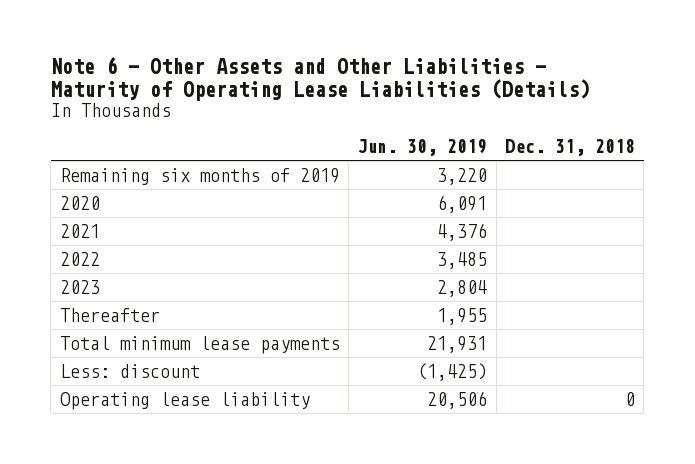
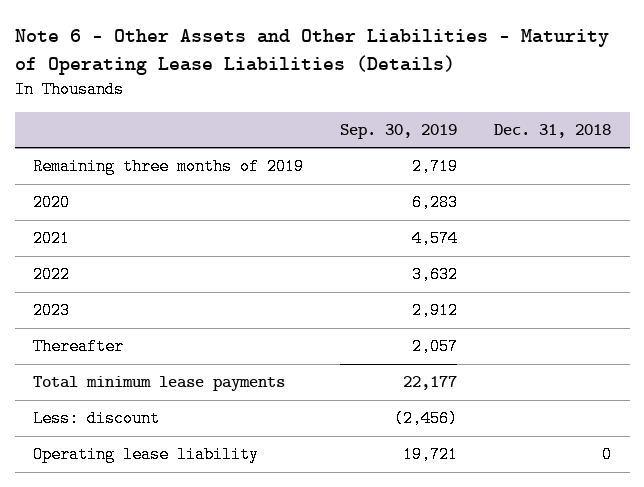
- | Jun. 30, 2019 | Dec. 31, 2018
+ | Sep. 30, 2019 | Dec. 31, 2018
- Remaining six months of 2019 | 3,220 |
+ Remaining three months of 2019 | 2,719 |

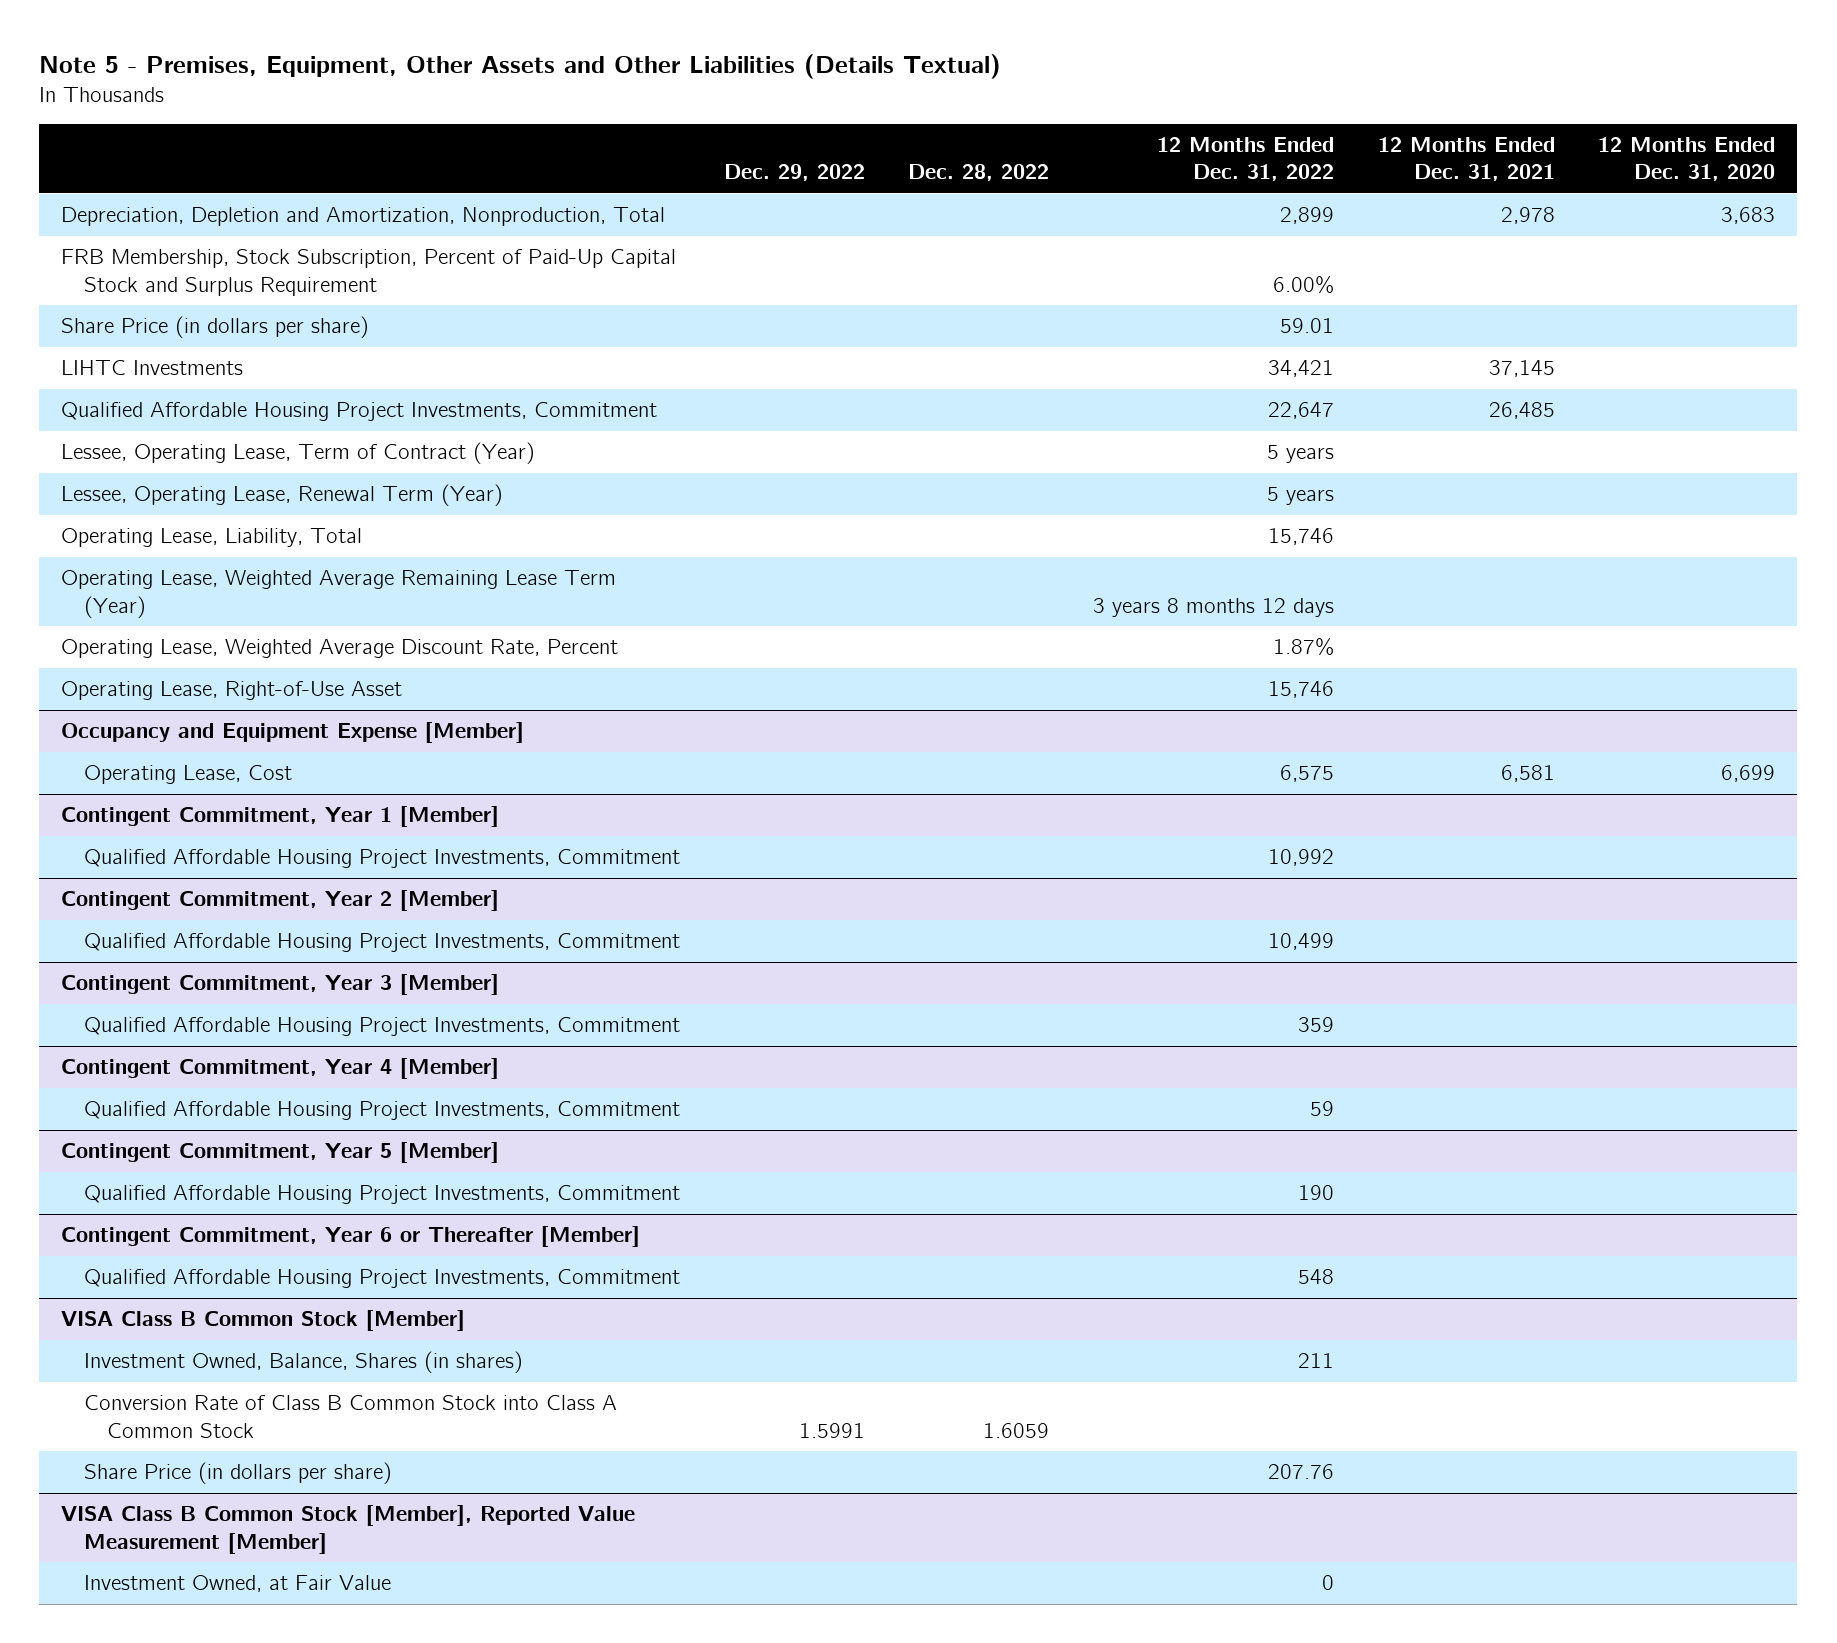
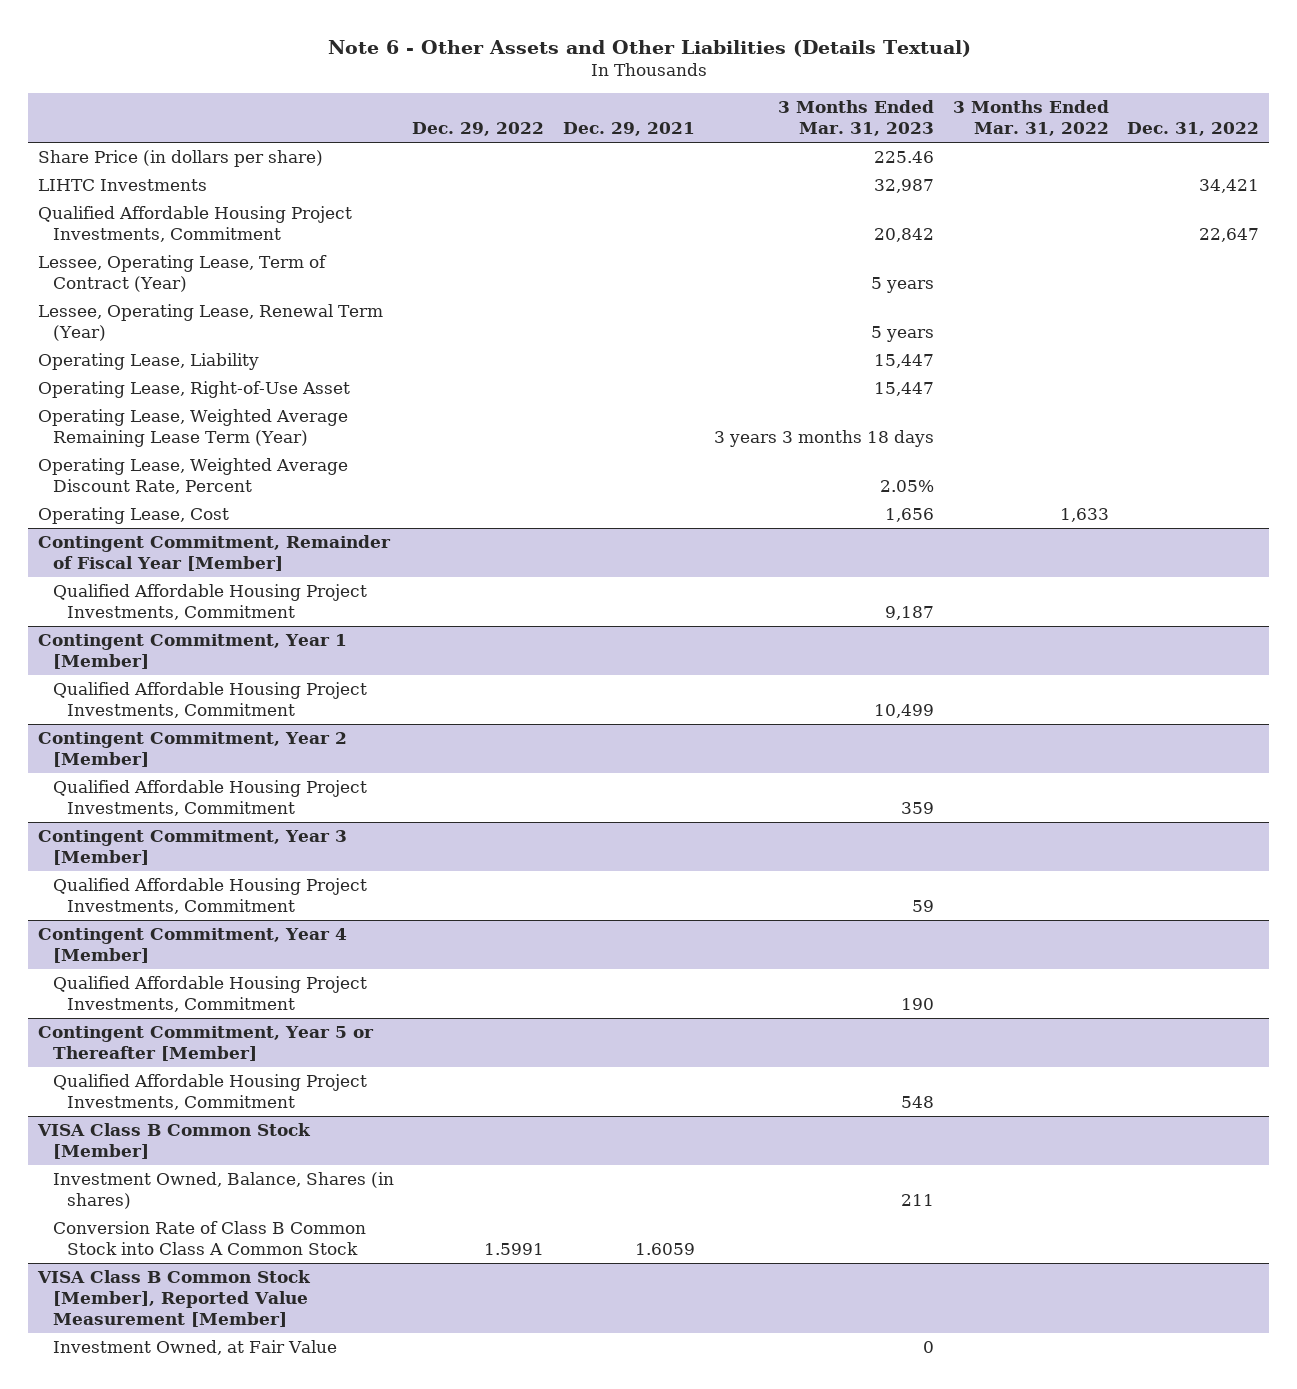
- Note 5 - Premises, Equipment, Other Assets and Other Liabilities (Details Textual)
+ Note 6 - Other Assets and Other Liabilities (Details Textual)
- | Dec. 29, 2022 | Dec. 28, 2022 | 12 Months Ended Dec. 31, 2022 | 12 Months Ended Dec. 31, 2021 | 12 Months Ended Dec. 31, 2020
+ | Dec. 29, 2022 | Dec. 29, 2021 | 3 Months Ended Mar. 31, 2023 | 3 Months Ended Mar. 31, 2022 | Dec. 31, 2022
- Depreciation, Depletion and Amortization, Nonproduction, Total | | | 2,899 | 2,978 | 3,683
- FRB Membership, Stock Subscription, Percent of Paid-Up Capital Stock and Surplus Requirement | | | 6.00% | |
- Operating Lease, Liability, Total | | | 15,746 | |
+ Operating Lease, Liability | | | 15,447 | |
moved up: Operating Lease, Right-of-Use Asset | | | 15,447 | |
- Occupancy and Equipment Expense [Member]
- Operating Lease, Cost | | | 6,575 | 6,581 | 6,699
+ Operating Lease, Cost | | | 1,656 | 1,633 |
+ Contingent Commitment, Remainder of Fiscal Year [Member]
+ Qualified Affordable Housing Project Investments, Commitment | | | 9,187 | |
- Contingent Commitment, Year 5 [Member]
- Qualified Affordable Housing Project Investments, Commitment | | | 190 | |
- Contingent Commitment, Year 6 or Thereafter [Member]
- Qualified Affordable Housing Project Investments, Commitment | | | 548 | |
+ Contingent Commitment, Year 5 or Thereafter [Member]
+ Qualified Affordable Housing Project Investments, Commitment | | | 548 | |
@ VISA Class B Common Stock [Member]
- Share Price (in dollars per share) | | | 207.76 | |

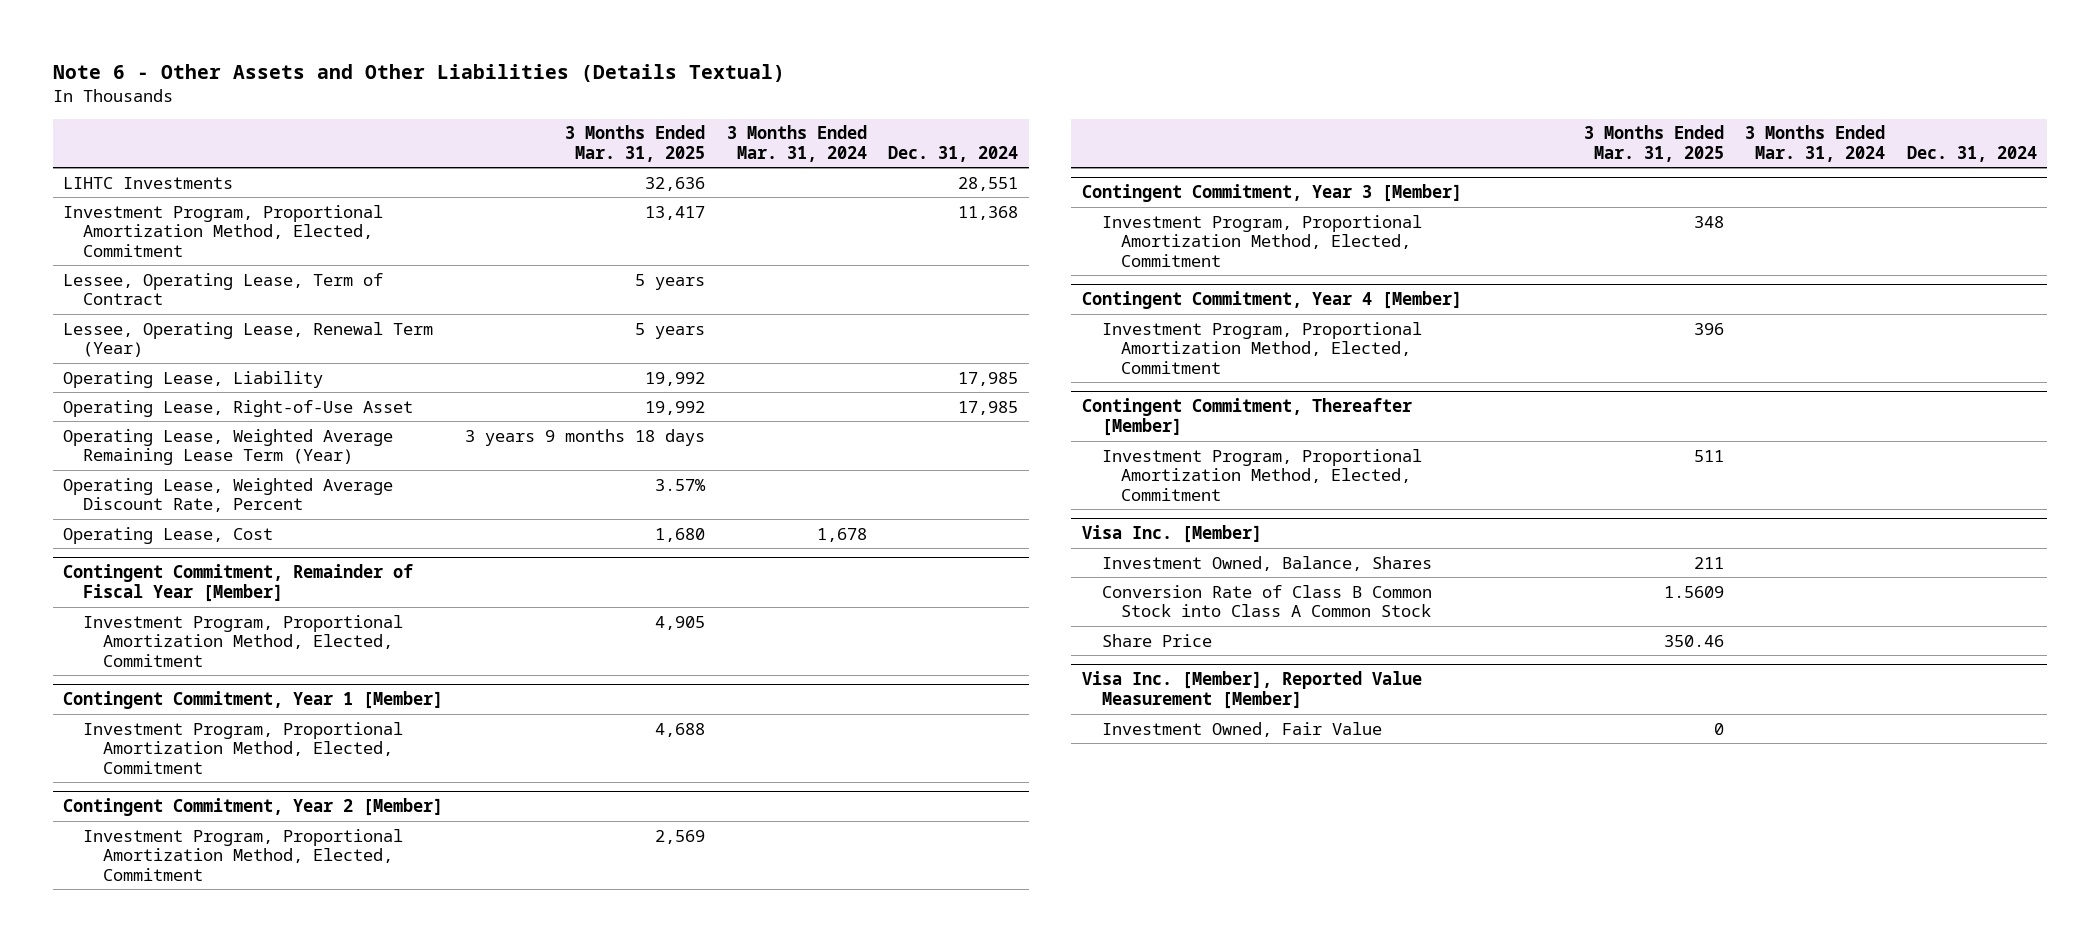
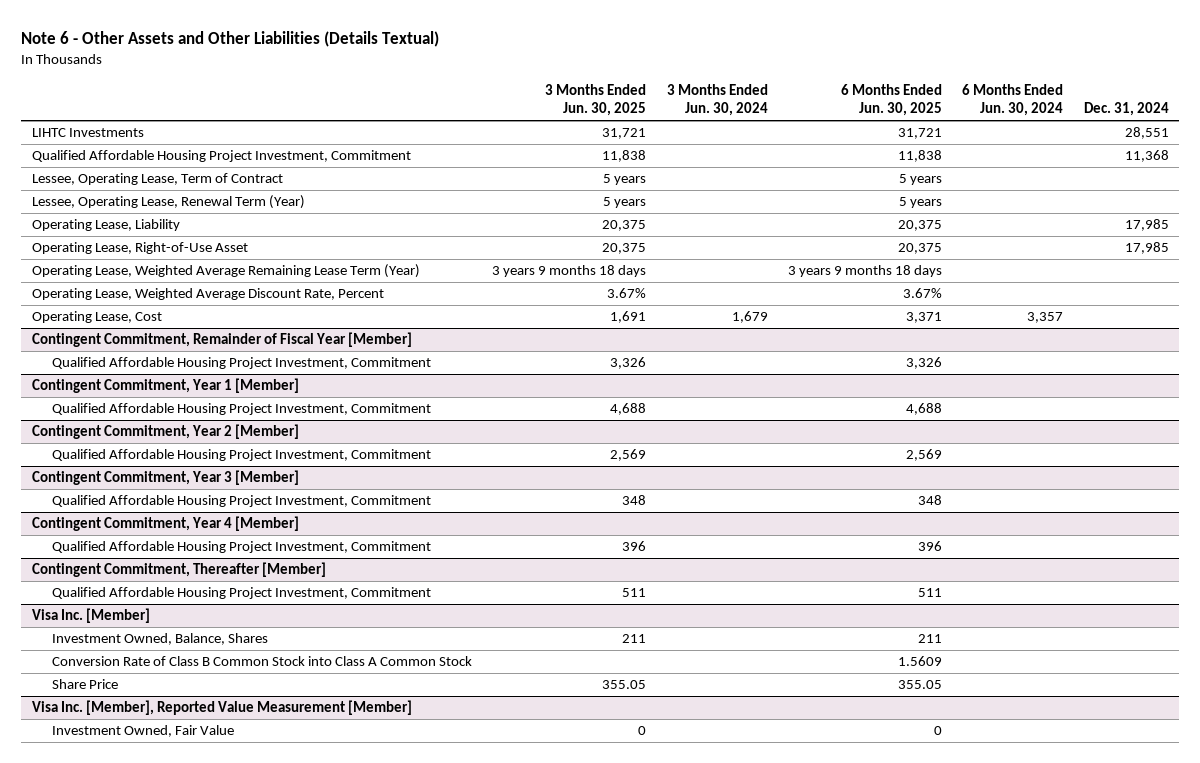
- | 3 Months Ended Mar. 31, 2025 | 3 Months Ended Mar. 31, 2024 | Dec. 31, 2024
+ | 3 Months Ended Jun. 30, 2025 | 3 Months Ended Jun. 30, 2024 | 6 Months Ended Jun. 30, 2025 | 6 Months Ended Jun. 30, 2024 | Dec. 31, 2024
- Investment Program, Proportional Amortization Method, Elected, Commitment | 13,417 | | 11,368
+ Qualified Affordable Housing Project Investment, Commitment | 11,838 | | 11,838 | | 11,368
@ Contingent Commitment, Remainder of Fiscal Year [Member]
- Investment Program, Proportional Amortization Method, Elected, Commitment | 4,905 | |
+ Qualified Affordable Housing Project Investment, Commitment | 3,326 | | 3,326 | |
@ Contingent Commitment, Year 1 [Member]
- Investment Program, Proportional Amortization Method, Elected, Commitment | 4,688 | |
+ Qualified Affordable Housing Project Investment, Commitment | 4,688 | | 4,688 | |
@ Contingent Commitment, Year 2 [Member]
- Investment Program, Proportional Amortization Method, Elected, Commitment | 2,569 | |
+ Qualified Affordable Housing Project Investment, Commitment | 2,569 | | 2,569 | |
@ Contingent Commitment, Year 3 [Member]
- Investment Program, Proportional Amortization Method, Elected, Commitment | 348 | |
+ Qualified Affordable Housing Project Investment, Commitment | 348 | | 348 | |
@ Contingent Commitment, Year 4 [Member]
- Investment Program, Proportional Amortization Method, Elected, Commitment | 396 | |
+ Qualified Affordable Housing Project Investment, Commitment | 396 | | 396 | |
@ Contingent Commitment, Thereafter [Member]
- Investment Program, Proportional Amortization Method, Elected, Commitment | 511 | |
+ Qualified Affordable Housing Project Investment, Commitment | 511 | | 511 | |

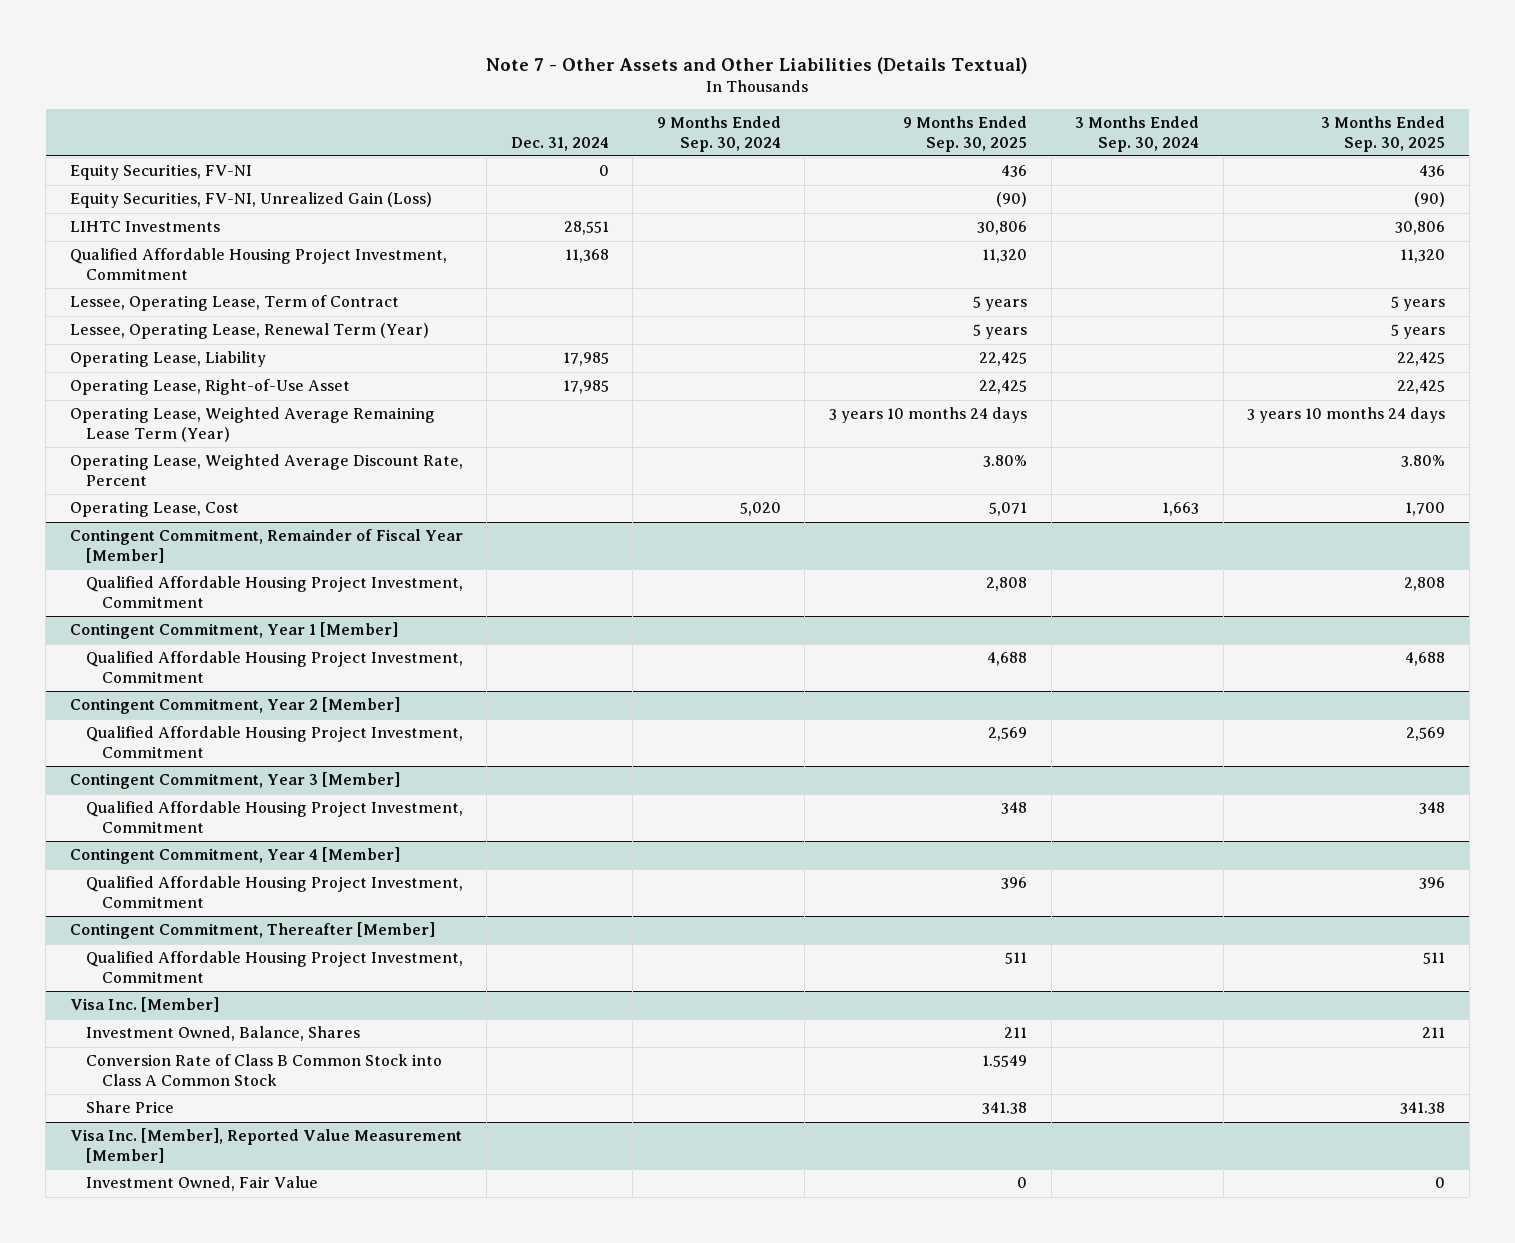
- Note 6 - Other Assets and Other Liabilities (Details Textual)
+ Note 7 - Other Assets and Other Liabilities (Details Textual)
- | 3 Months Ended Jun. 30, 2025 | 3 Months Ended Jun. 30, 2024 | 6 Months Ended Jun. 30, 2025 | 6 Months Ended Jun. 30, 2024 | Dec. 31, 2024
+ | Dec. 31, 2024 | 9 Months Ended Sep. 30, 2024 | 9 Months Ended Sep. 30, 2025 | 3 Months Ended Sep. 30, 2024 | 3 Months Ended Sep. 30, 2025
+ Equity Securities, FV-NI | 0 | | 436 | | 436
+ Equity Securities, FV-NI, Unrealized Gain (Loss) | | | (90) | | (90)

